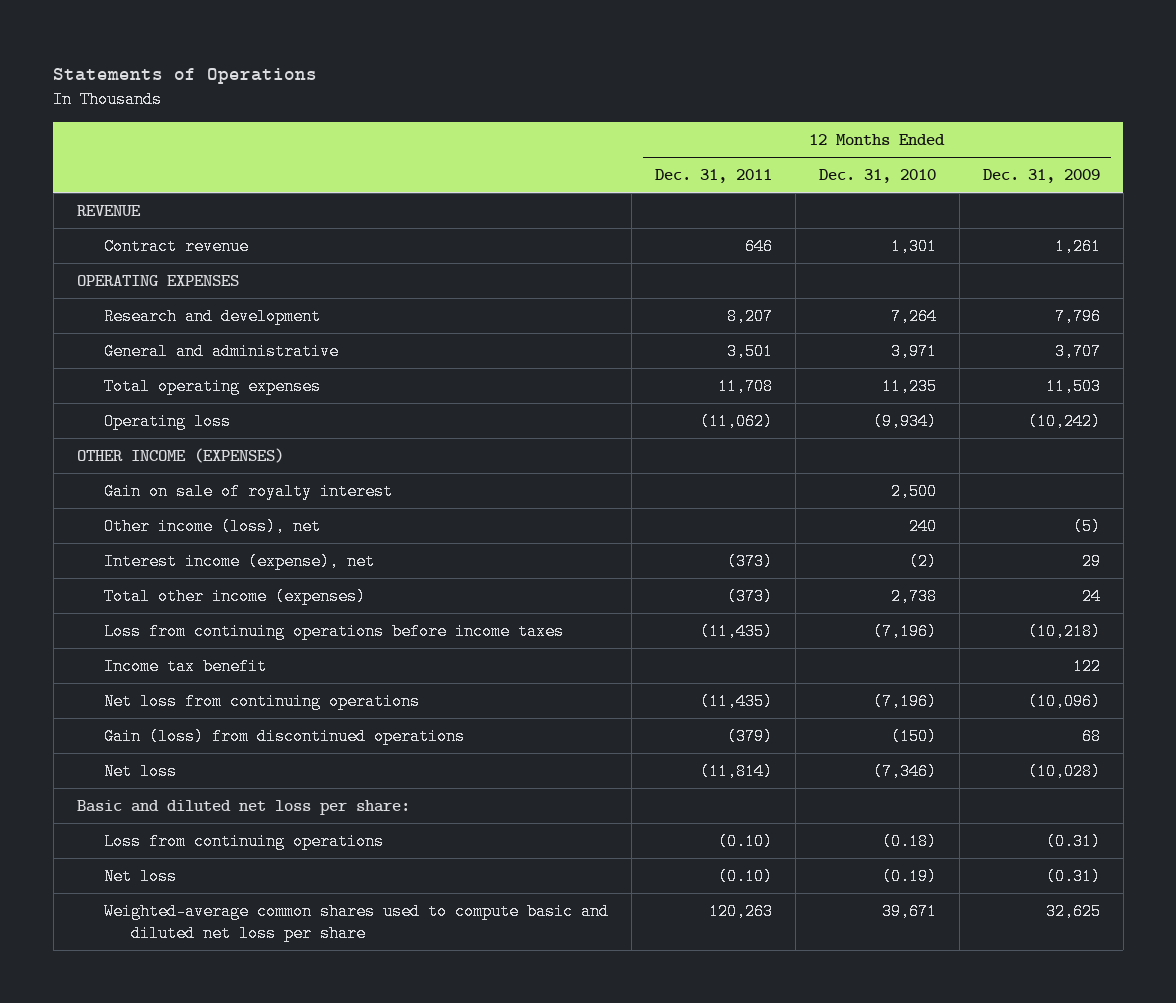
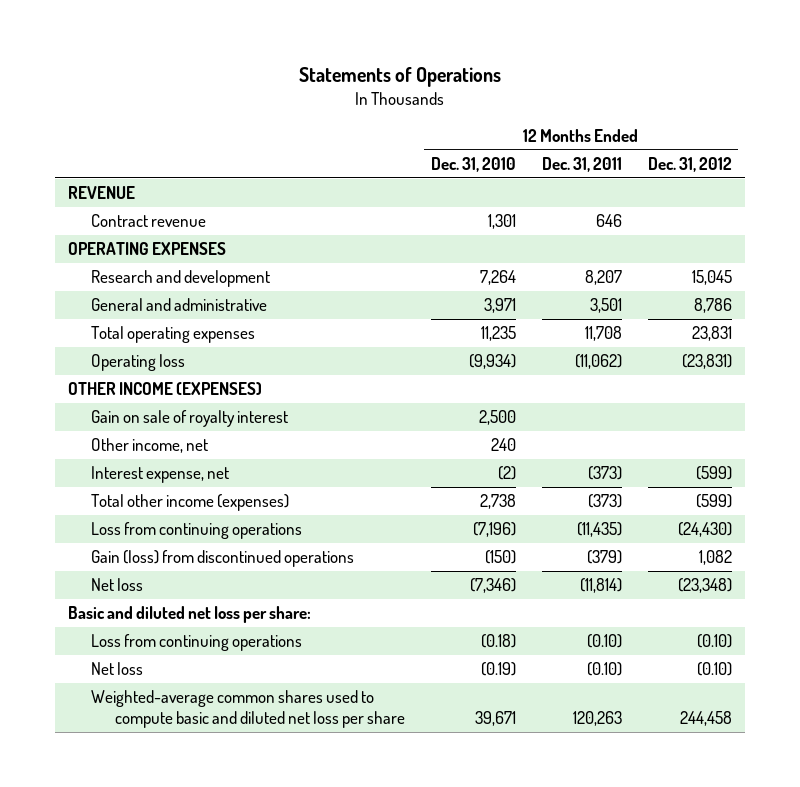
- | 12 Months Ended Dec. 31, 2011 | 12 Months Ended Dec. 31, 2010 | 12 Months Ended Dec. 31, 2009
+ | 12 Months Ended Dec. 31, 2010 | 12 Months Ended Dec. 31, 2011 | 12 Months Ended Dec. 31, 2012
- Other income (loss), net | | 240 | (5)
- Interest income (expense), net | (373) | (2) | 29
+ Other income, net | 240 | |
+ Interest expense, net | (2) | (373) | (599)
- Loss from continuing operations before income taxes | (11,435) | (7,196) | (10,218)
- Income tax benefit | | | 122
- Net loss from continuing operations | (11,435) | (7,196) | (10,096)
+ Loss from continuing operations | (7,196) | (11,435) | (24,430)

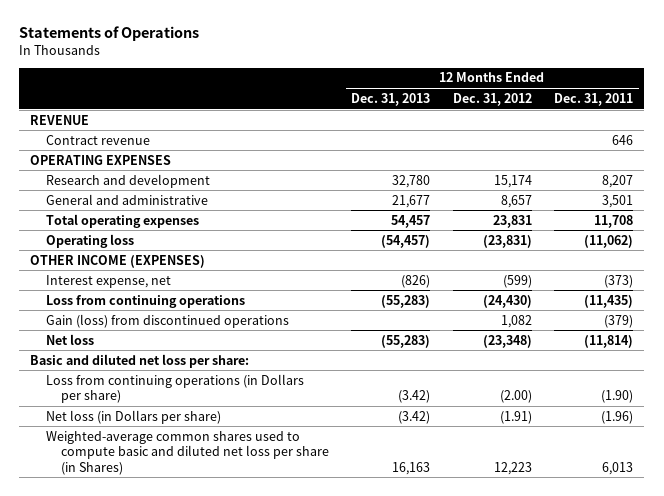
- | 12 Months Ended Dec. 31, 2010 | 12 Months Ended Dec. 31, 2011 | 12 Months Ended Dec. 31, 2012
+ | 12 Months Ended Dec. 31, 2013 | 12 Months Ended Dec. 31, 2012 | 12 Months Ended Dec. 31, 2011
- Research and development | 7,264 | 8,207 | 15,045
- General and administrative | 3,971 | 3,501 | 8,786
+ Research and development | 32,780 | 15,174 | 8,207
+ General and administrative | 21,677 | 8,657 | 3,501
- Gain on sale of royalty interest | 2,500 | |
- Other income, net | 240 | |
- Total other income (expenses) | 2,738 | (373) | (599)
- Loss from continuing operations | (0.18) | (0.10) | (0.10)
- Net loss | (0.19) | (0.10) | (0.10)
- Weighted-average common shares used to compute basic and diluted net loss per share | 39,671 | 120,263 | 244,458
+ Loss from continuing operations (in Dollars per share) | (3.42) | (2.00) | (1.90)
+ Net loss (in Dollars per share) | (3.42) | (1.91) | (1.96)
+ Weighted-average common shares used to compute basic and diluted net loss per share (in Shares) | 16,163 | 12,223 | 6,013

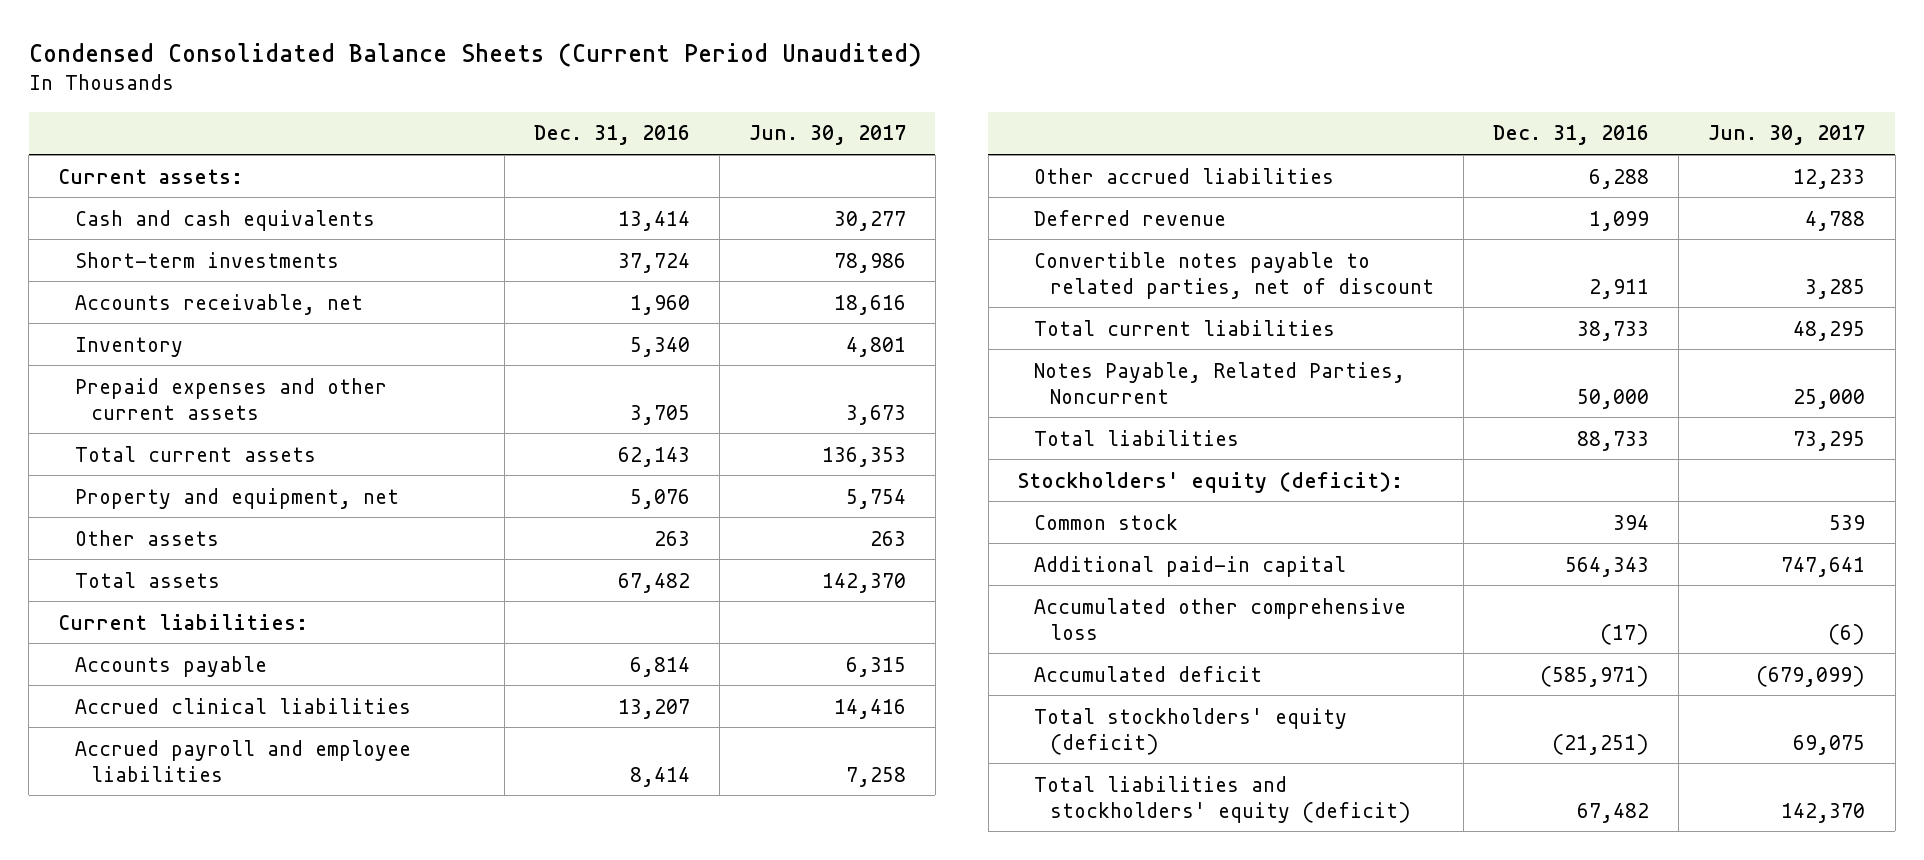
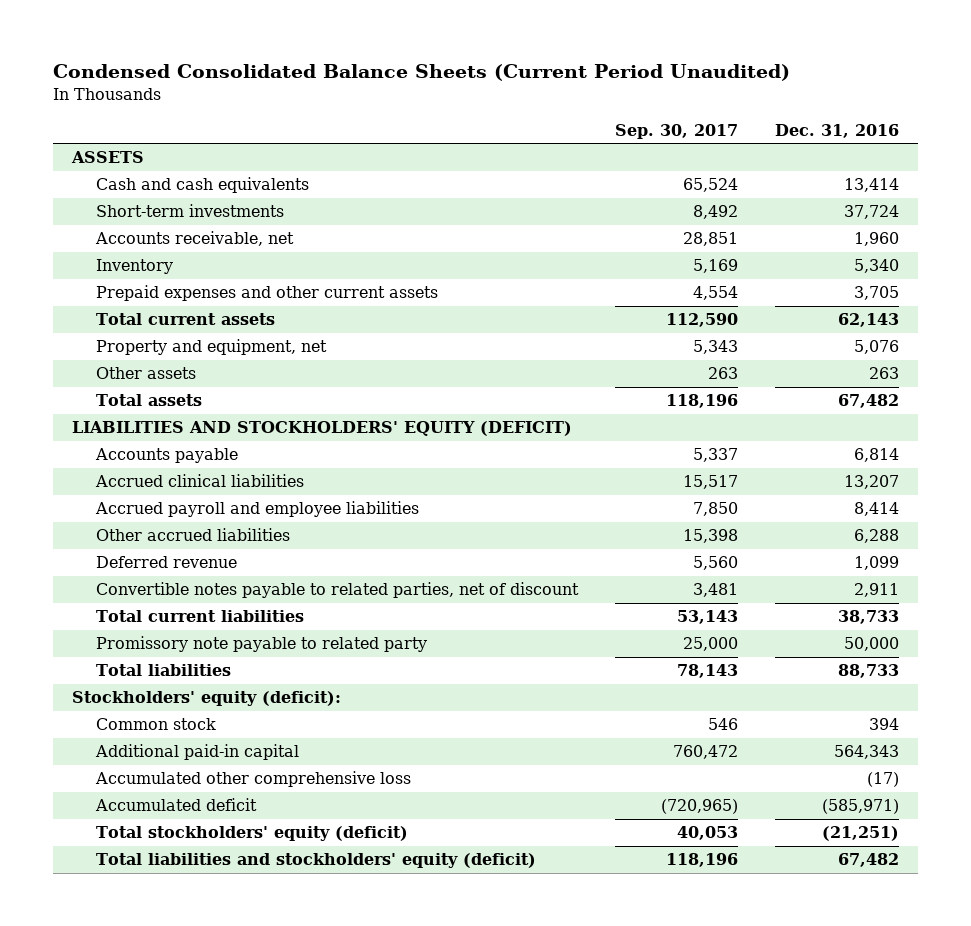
- | Dec. 31, 2016 | Jun. 30, 2017
+ | Sep. 30, 2017 | Dec. 31, 2016
- Current assets:
+ ASSETS
- Current liabilities:
+ LIABILITIES AND STOCKHOLDERS' EQUITY (DEFICIT)
- Notes Payable, Related Parties, Noncurrent | 50,000 | 25,000
+ Promissory note payable to related party | 25,000 | 50,000

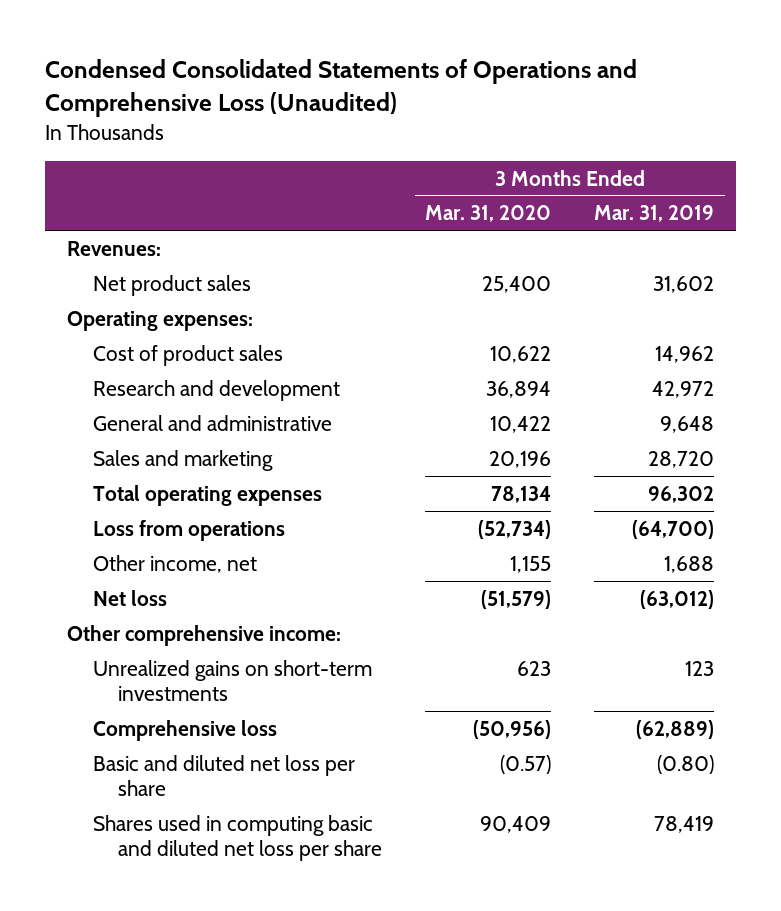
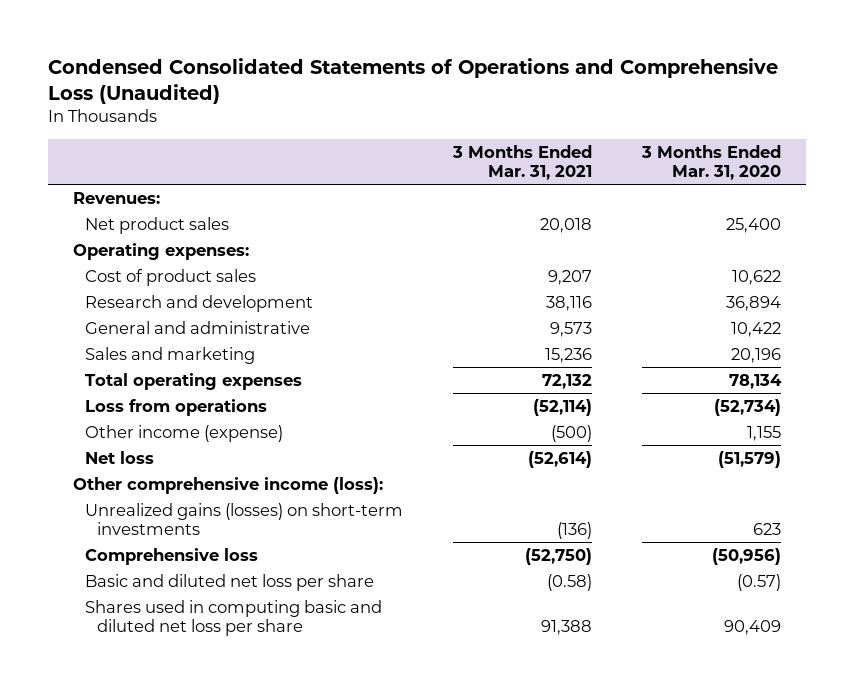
- | 3 Months Ended Mar. 31, 2020 | 3 Months Ended Mar. 31, 2019
+ | 3 Months Ended Mar. 31, 2021 | 3 Months Ended Mar. 31, 2020
- Other income, net | 1,155 | 1,688
+ Other income (expense) | (500) | 1,155
- Other comprehensive income:
- Unrealized gains on short-term investments | 623 | 123
+ Other comprehensive income (loss):
+ Unrealized gains (losses) on short-term investments | (136) | 623

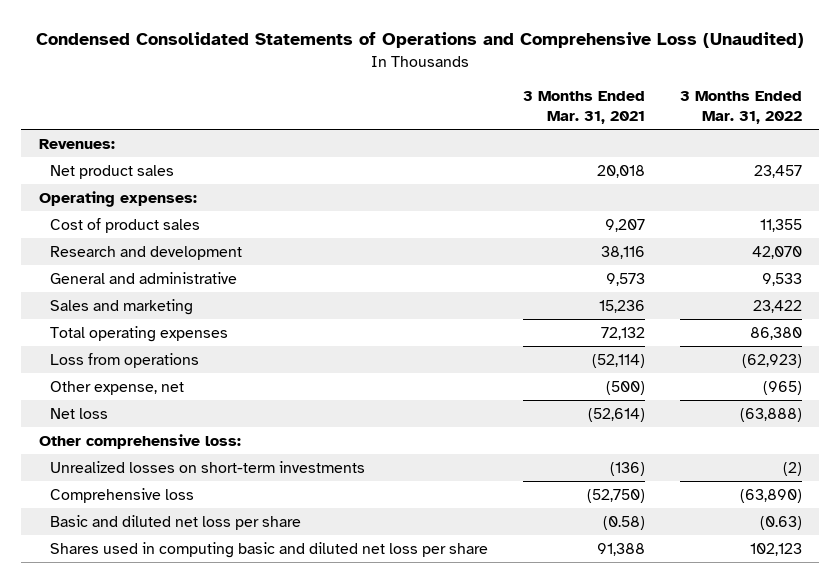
- | 3 Months Ended Mar. 31, 2021 | 3 Months Ended Mar. 31, 2020
+ | 3 Months Ended Mar. 31, 2021 | 3 Months Ended Mar. 31, 2022
- Other income (expense) | (500) | 1,155
+ Other expense, net | (500) | (965)
- Other comprehensive income (loss):
- Unrealized gains (losses) on short-term investments | (136) | 623
+ Other comprehensive loss:
+ Unrealized losses on short-term investments | (136) | (2)

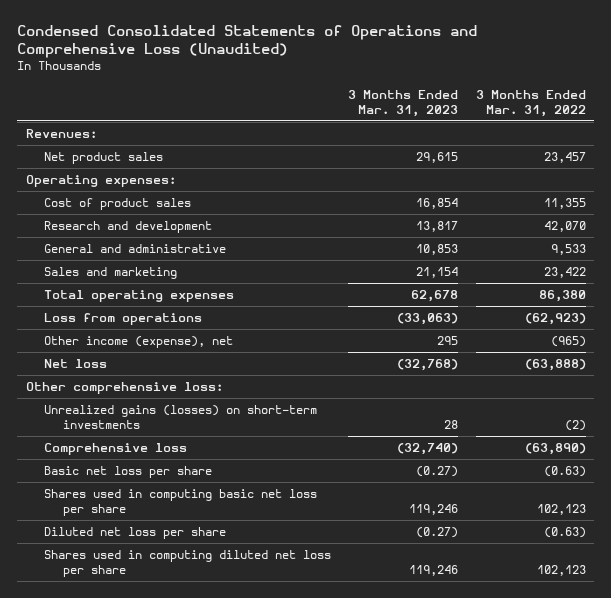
- | 3 Months Ended Mar. 31, 2021 | 3 Months Ended Mar. 31, 2022
+ | 3 Months Ended Mar. 31, 2023 | 3 Months Ended Mar. 31, 2022
- Other expense, net | (500) | (965)
+ Other income (expense), net | 295 | (965)
- Unrealized losses on short-term investments | (136) | (2)
+ Unrealized gains (losses) on short-term investments | 28 | (2)
- Basic and diluted net loss per share | (0.58) | (0.63)
- Shares used in computing basic and diluted net loss per share | 91,388 | 102,123
+ Basic net loss per share | (0.27) | (0.63)
+ Shares used in computing basic net loss per share | 119,246 | 102,123
+ Diluted net loss per share | (0.27) | (0.63)
+ Shares used in computing diluted net loss per share | 119,246 | 102,123

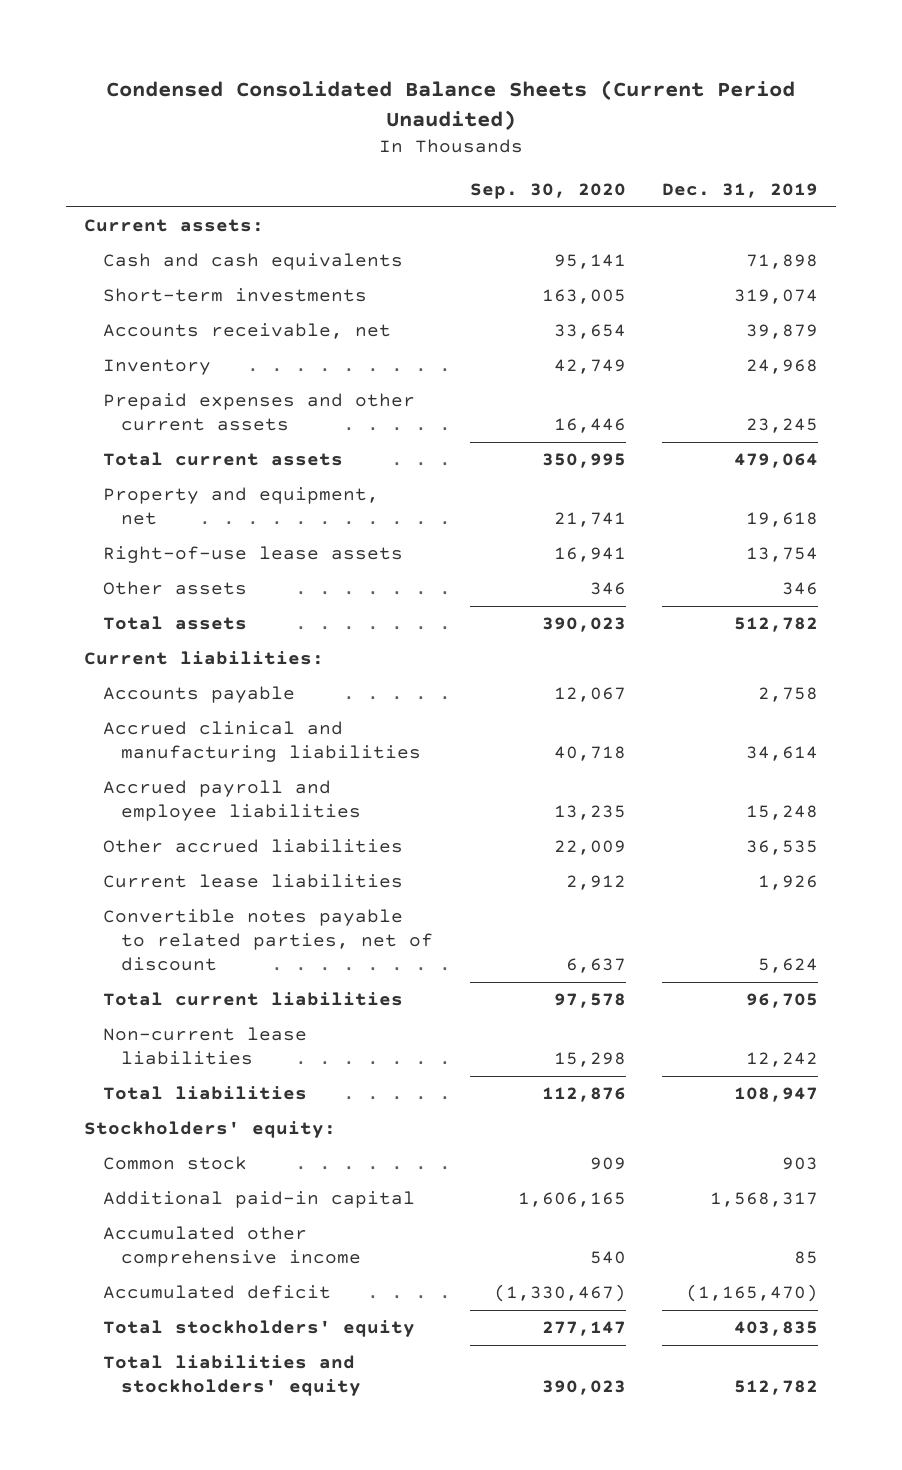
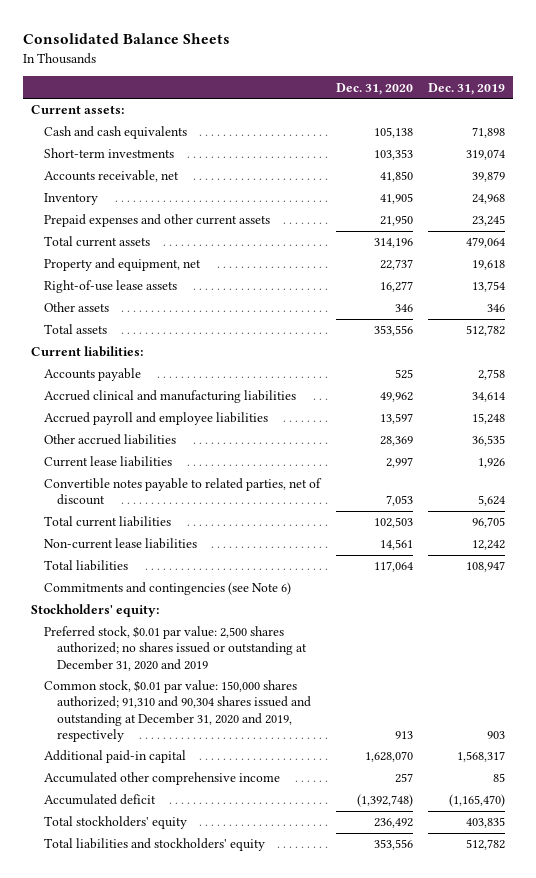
- Condensed Consolidated Balance Sheets (Current Period Unaudited)
+ Consolidated Balance Sheets
- | Sep. 30, 2020 | Dec. 31, 2019
+ | Dec. 31, 2020 | Dec. 31, 2019
+ Commitments and contingencies (see Note 6)
- Common stock | 909 | 903
+ Preferred stock, $0.01 par value: 2,500 shares authorized; no shares issued or outstanding at December 31, 2020 and 2019
+ Common stock, $0.01 par value: 150,000 shares authorized; 91,310 and 90,304 shares issued and outstanding at December 31, 2020 and 2019, respectively | 913 | 903

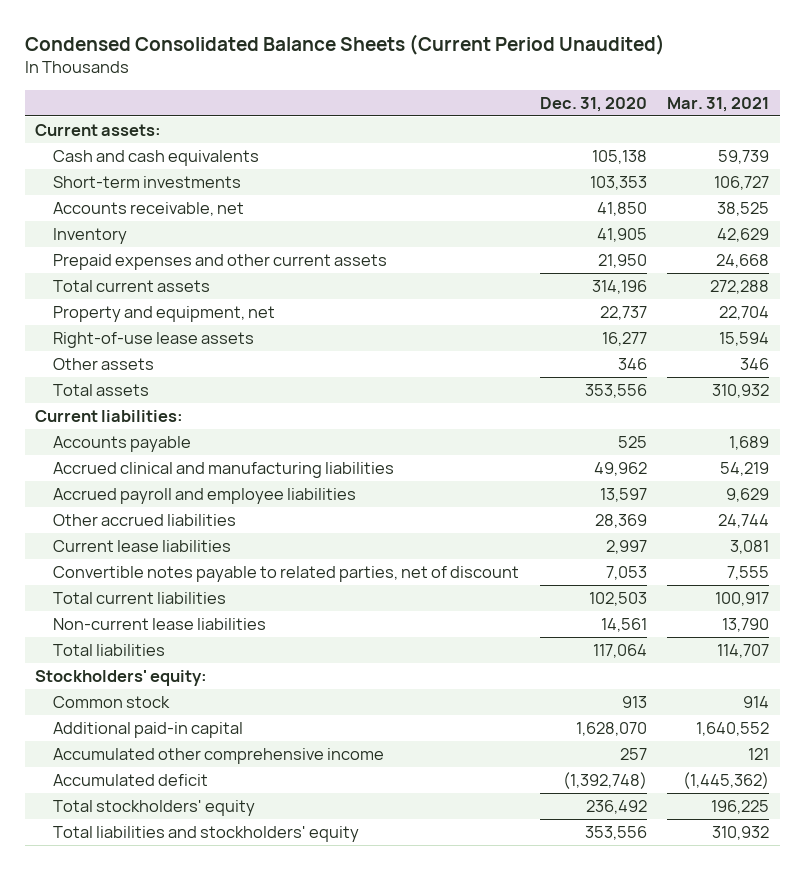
- Consolidated Balance Sheets
+ Condensed Consolidated Balance Sheets (Current Period Unaudited)
- | Dec. 31, 2020 | Dec. 31, 2019
+ | Dec. 31, 2020 | Mar. 31, 2021
- Commitments and contingencies (see Note 6)
- Preferred stock, $0.01 par value: 2,500 shares authorized; no shares issued or outstanding at December 31, 2020 and 2019
- Common stock, $0.01 par value: 150,000 shares authorized; 91,310 and 90,304 shares issued and outstanding at December 31, 2020 and 2019, respectively | 913 | 903
+ Common stock | 913 | 914

